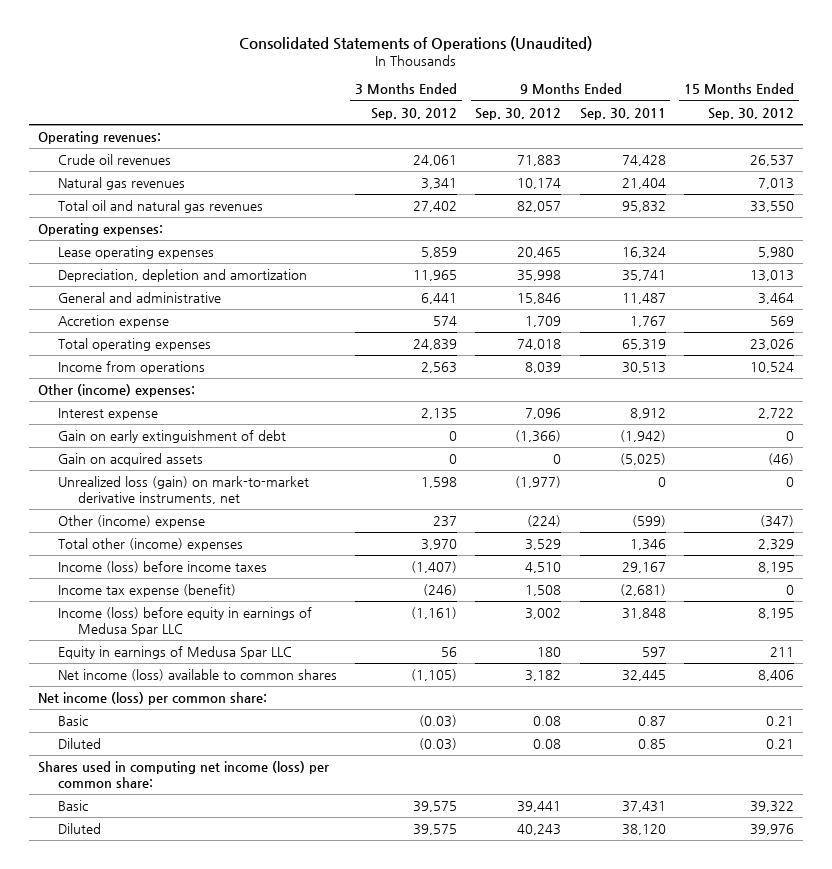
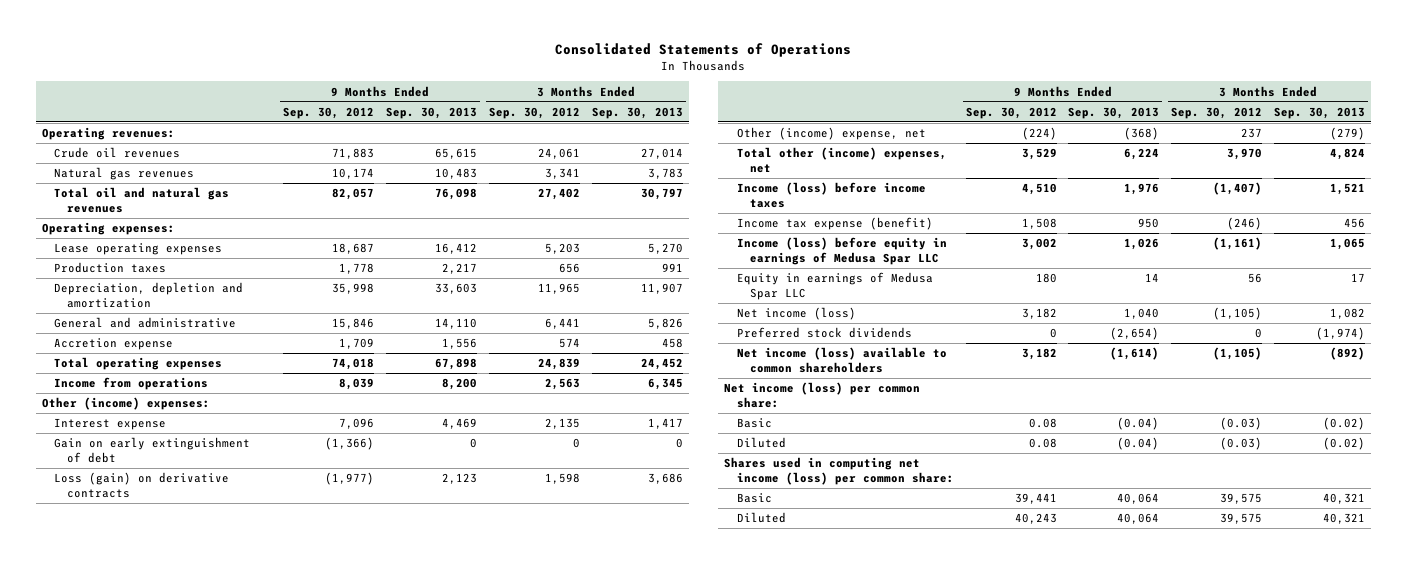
- Consolidated Statements of Operations (Unaudited)
+ Consolidated Statements of Operations
- | 3 Months Ended Sep. 30, 2012 | 9 Months Ended Sep. 30, 2012 | 9 Months Ended Sep. 30, 2011 | 15 Months Ended Sep. 30, 2012
+ | 9 Months Ended Sep. 30, 2012 | 9 Months Ended Sep. 30, 2013 | 3 Months Ended Sep. 30, 2012 | 3 Months Ended Sep. 30, 2013
- Lease operating expenses | 5,859 | 20,465 | 16,324 | 5,980
+ Lease operating expenses | 18,687 | 16,412 | 5,203 | 5,270
+ Production taxes | 1,778 | 2,217 | 656 | 991
- Gain on acquired assets | 0 | 0 | (5,025) | (46)
- Unrealized loss (gain) on mark-to-market derivative instruments, net | 1,598 | (1,977) | 0 | 0
- Other (income) expense | 237 | (224) | (599) | (347)
- Total other (income) expenses | 3,970 | 3,529 | 1,346 | 2,329
+ Loss (gain) on derivative contracts | (1,977) | 2,123 | 1,598 | 3,686
+ Other (income) expense, net | (224) | (368) | 237 | (279)
+ Total other (income) expenses, net | 3,529 | 6,224 | 3,970 | 4,824
- Net income (loss) available to common shares | (1,105) | 3,182 | 32,445 | 8,406
+ Net income (loss) | 3,182 | 1,040 | (1,105) | 1,082
+ Preferred stock dividends | 0 | (2,654) | 0 | (1,974)
+ Net income (loss) available to common shareholders | 3,182 | (1,614) | (1,105) | (892)

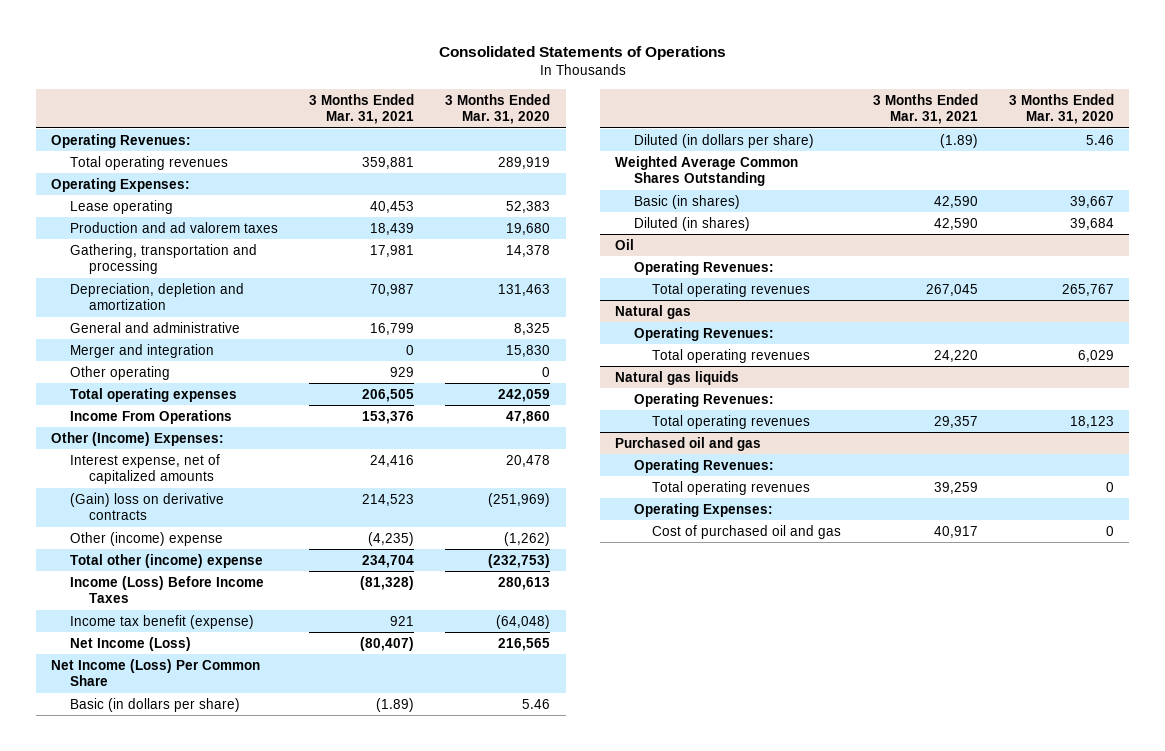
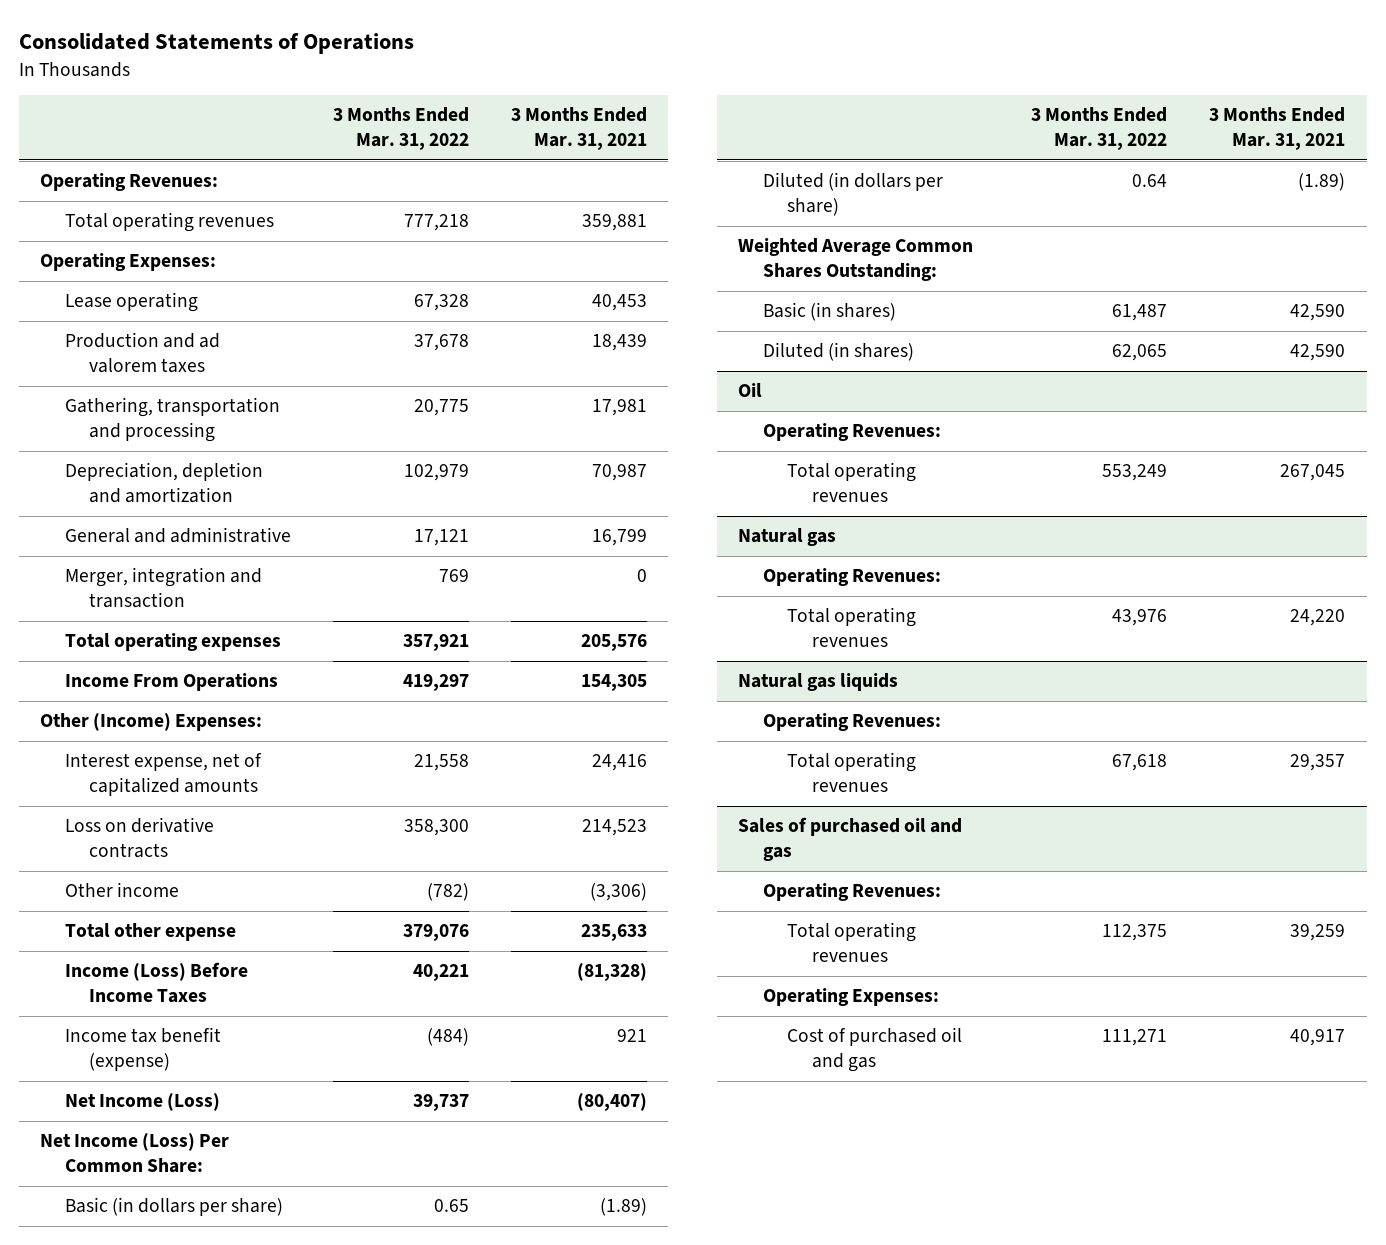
- | 3 Months Ended Mar. 31, 2021 | 3 Months Ended Mar. 31, 2020
+ | 3 Months Ended Mar. 31, 2022 | 3 Months Ended Mar. 31, 2021
- Merger and integration | 0 | 15,830
- Other operating | 929 | 0
- Total operating expenses | 206,505 | 242,059
- Income From Operations | 153,376 | 47,860
+ Merger, integration and transaction | 769 | 0
+ Total operating expenses | 357,921 | 205,576
+ Income From Operations | 419,297 | 154,305
- (Gain) loss on derivative contracts | 214,523 | (251,969)
- Other (income) expense | (4,235) | (1,262)
- Total other (income) expense | 234,704 | (232,753)
+ Loss on derivative contracts | 358,300 | 214,523
+ Other income | (782) | (3,306)
+ Total other expense | 379,076 | 235,633
- Net Income (Loss) Per Common Share
+ Net Income (Loss) Per Common Share:
- Weighted Average Common Shares Outstanding
+ Weighted Average Common Shares Outstanding:
- Purchased oil and gas
+ Sales of purchased oil and gas

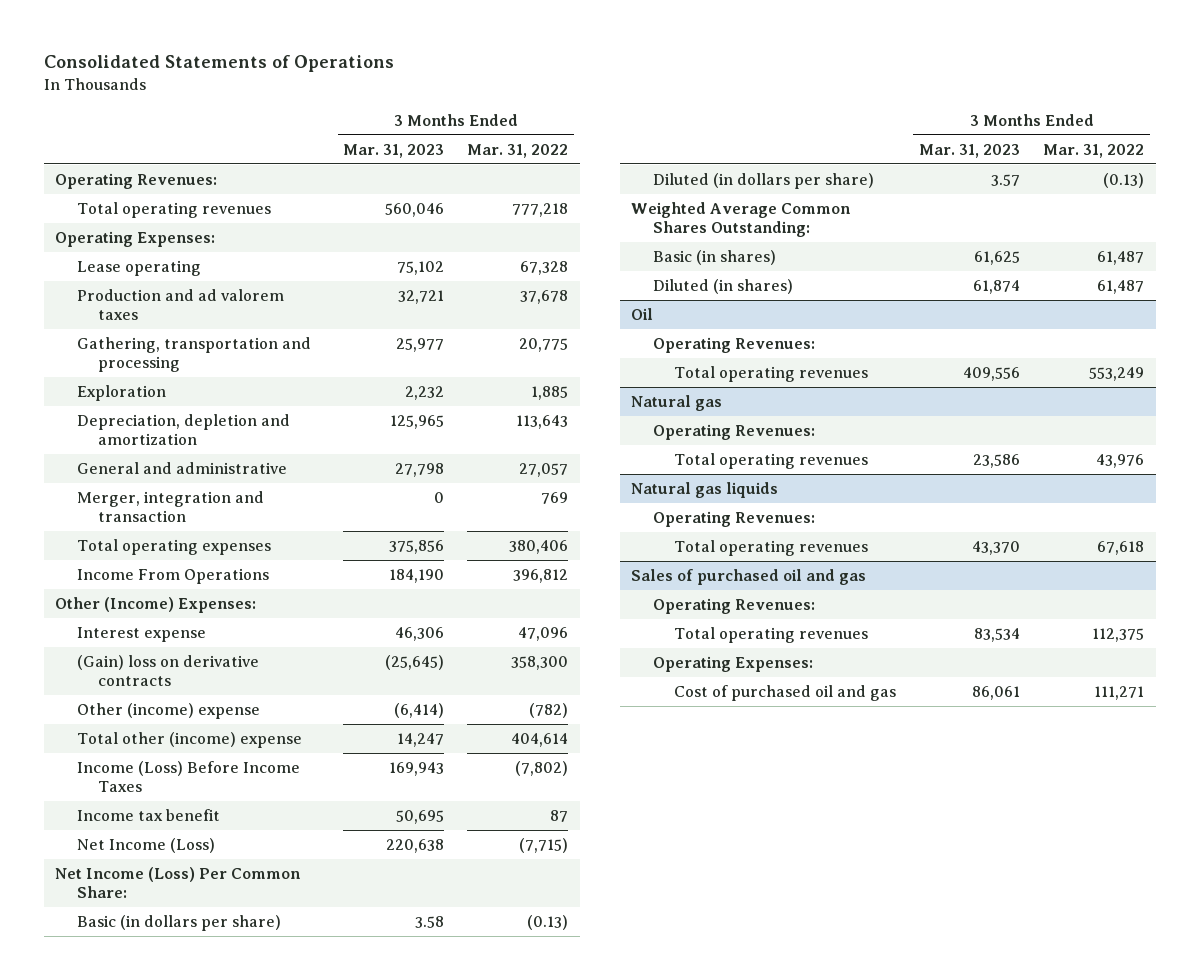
- | 3 Months Ended Mar. 31, 2022 | 3 Months Ended Mar. 31, 2021
+ | 3 Months Ended Mar. 31, 2023 | 3 Months Ended Mar. 31, 2022
- Depreciation, depletion and amortization | 102,979 | 70,987
- General and administrative | 17,121 | 16,799
+ Exploration | 2,232 | 1,885
+ Depreciation, depletion and amortization | 125,965 | 113,643
+ General and administrative | 27,798 | 27,057
- Total operating expenses | 357,921 | 205,576
- Income From Operations | 419,297 | 154,305
+ Total operating expenses | 375,856 | 380,406
+ Income From Operations | 184,190 | 396,812
- Interest expense, net of capitalized amounts | 21,558 | 24,416
- Loss on derivative contracts | 358,300 | 214,523
- Other income | (782) | (3,306)
- Total other expense | 379,076 | 235,633
- Income (Loss) Before Income Taxes | 40,221 | (81,328)
- Income tax benefit (expense) | (484) | 921
- Net Income (Loss) | 39,737 | (80,407)
+ Interest expense | 46,306 | 47,096
+ (Gain) loss on derivative contracts | (25,645) | 358,300
+ Other (income) expense | (6,414) | (782)
+ Total other (income) expense | 14,247 | 404,614
+ Income (Loss) Before Income Taxes | 169,943 | (7,802)
+ Income tax benefit | 50,695 | 87
+ Net Income (Loss) | 220,638 | (7,715)
- Basic (in dollars per share) | 0.65 | (1.89)
- Diluted (in dollars per share) | 0.64 | (1.89)
+ Basic (in dollars per share) | 3.58 | (0.13)
+ Diluted (in dollars per share) | 3.57 | (0.13)
- Diluted (in shares) | 62,065 | 42,590
+ Diluted (in shares) | 61,874 | 61,487

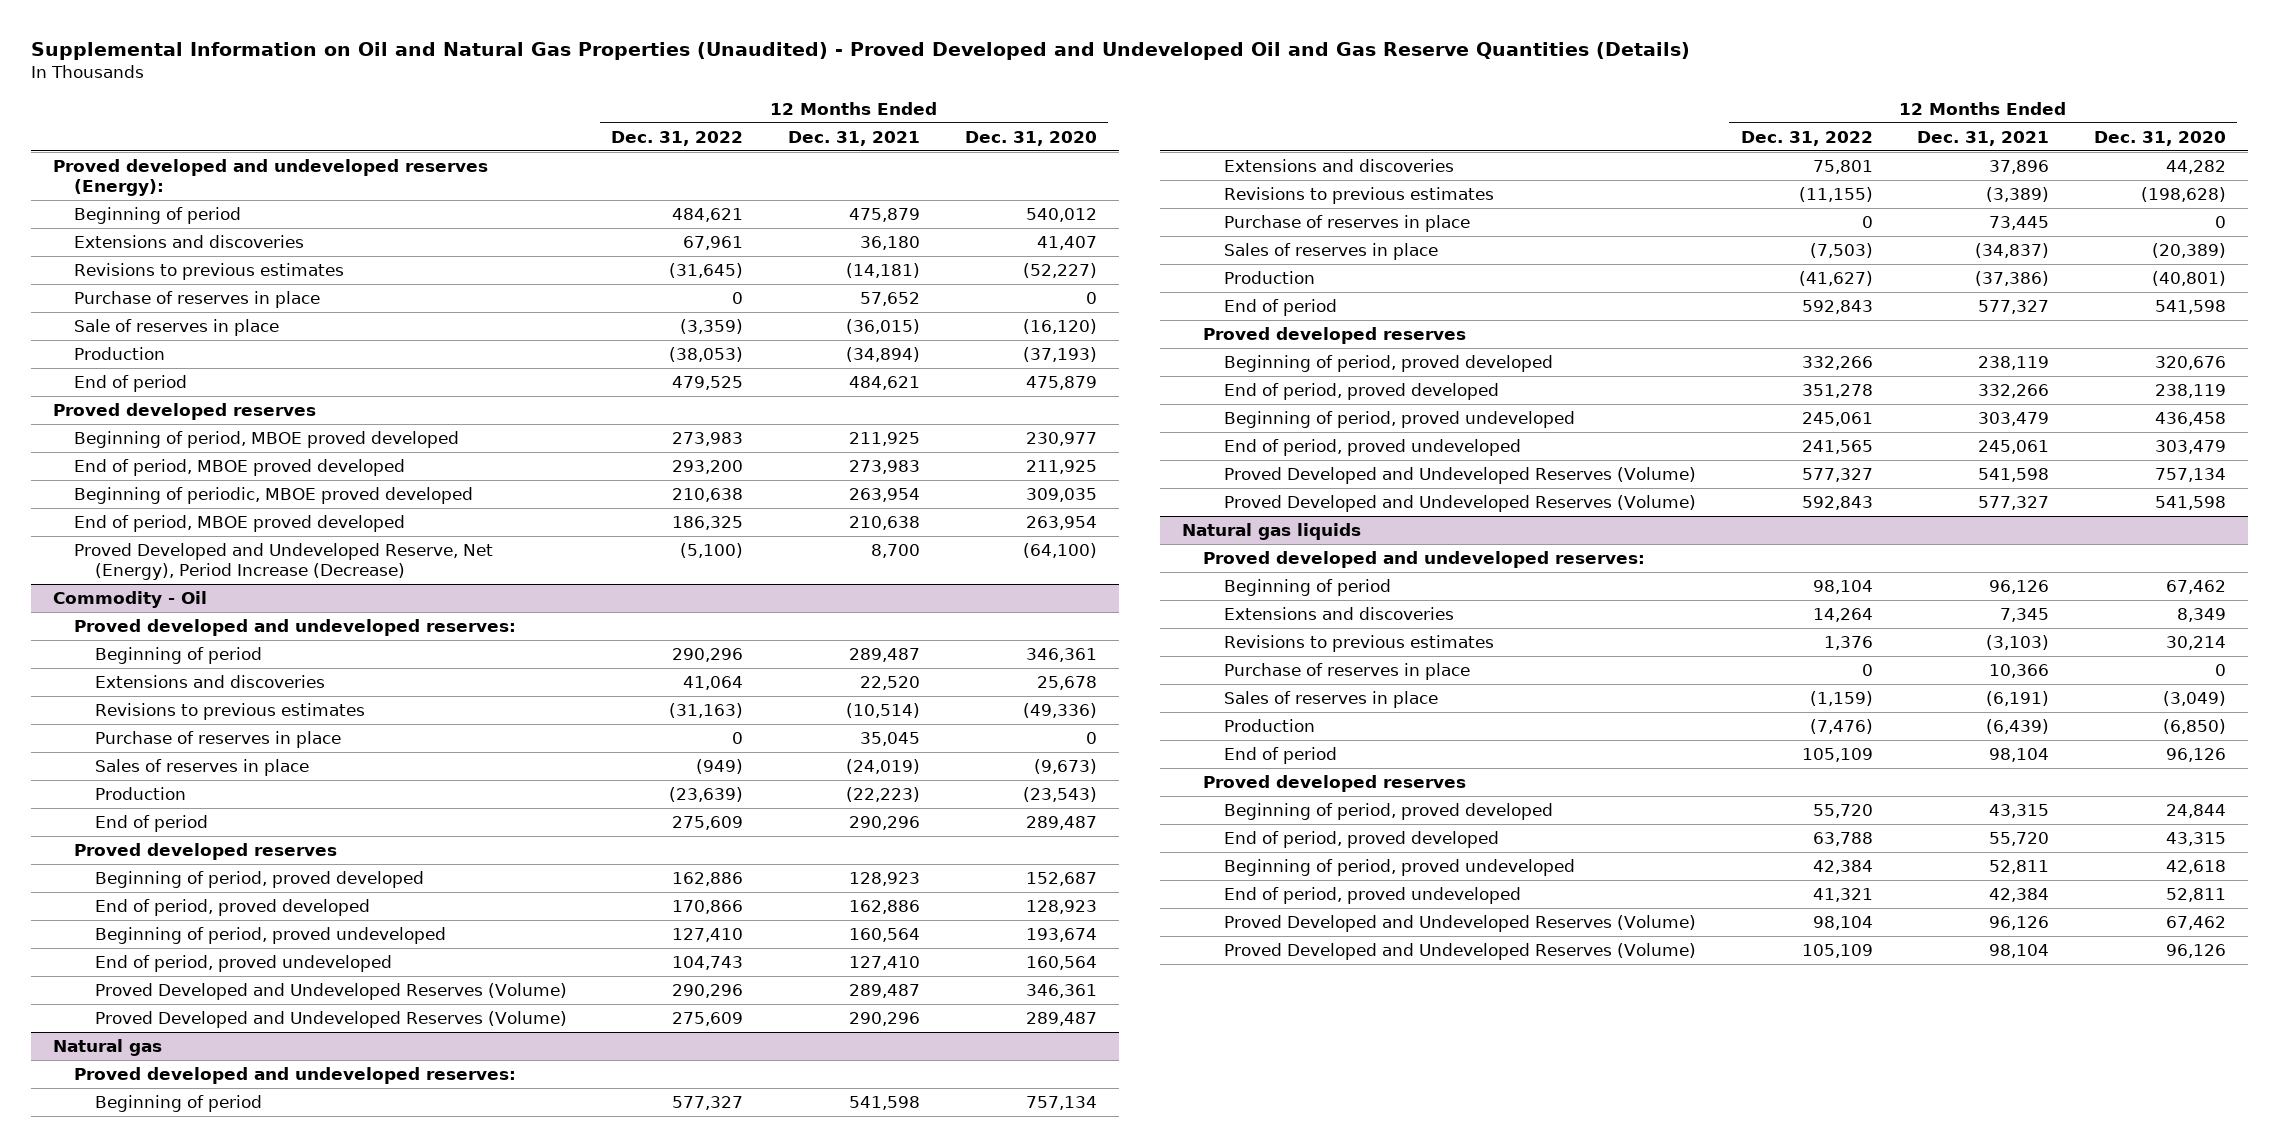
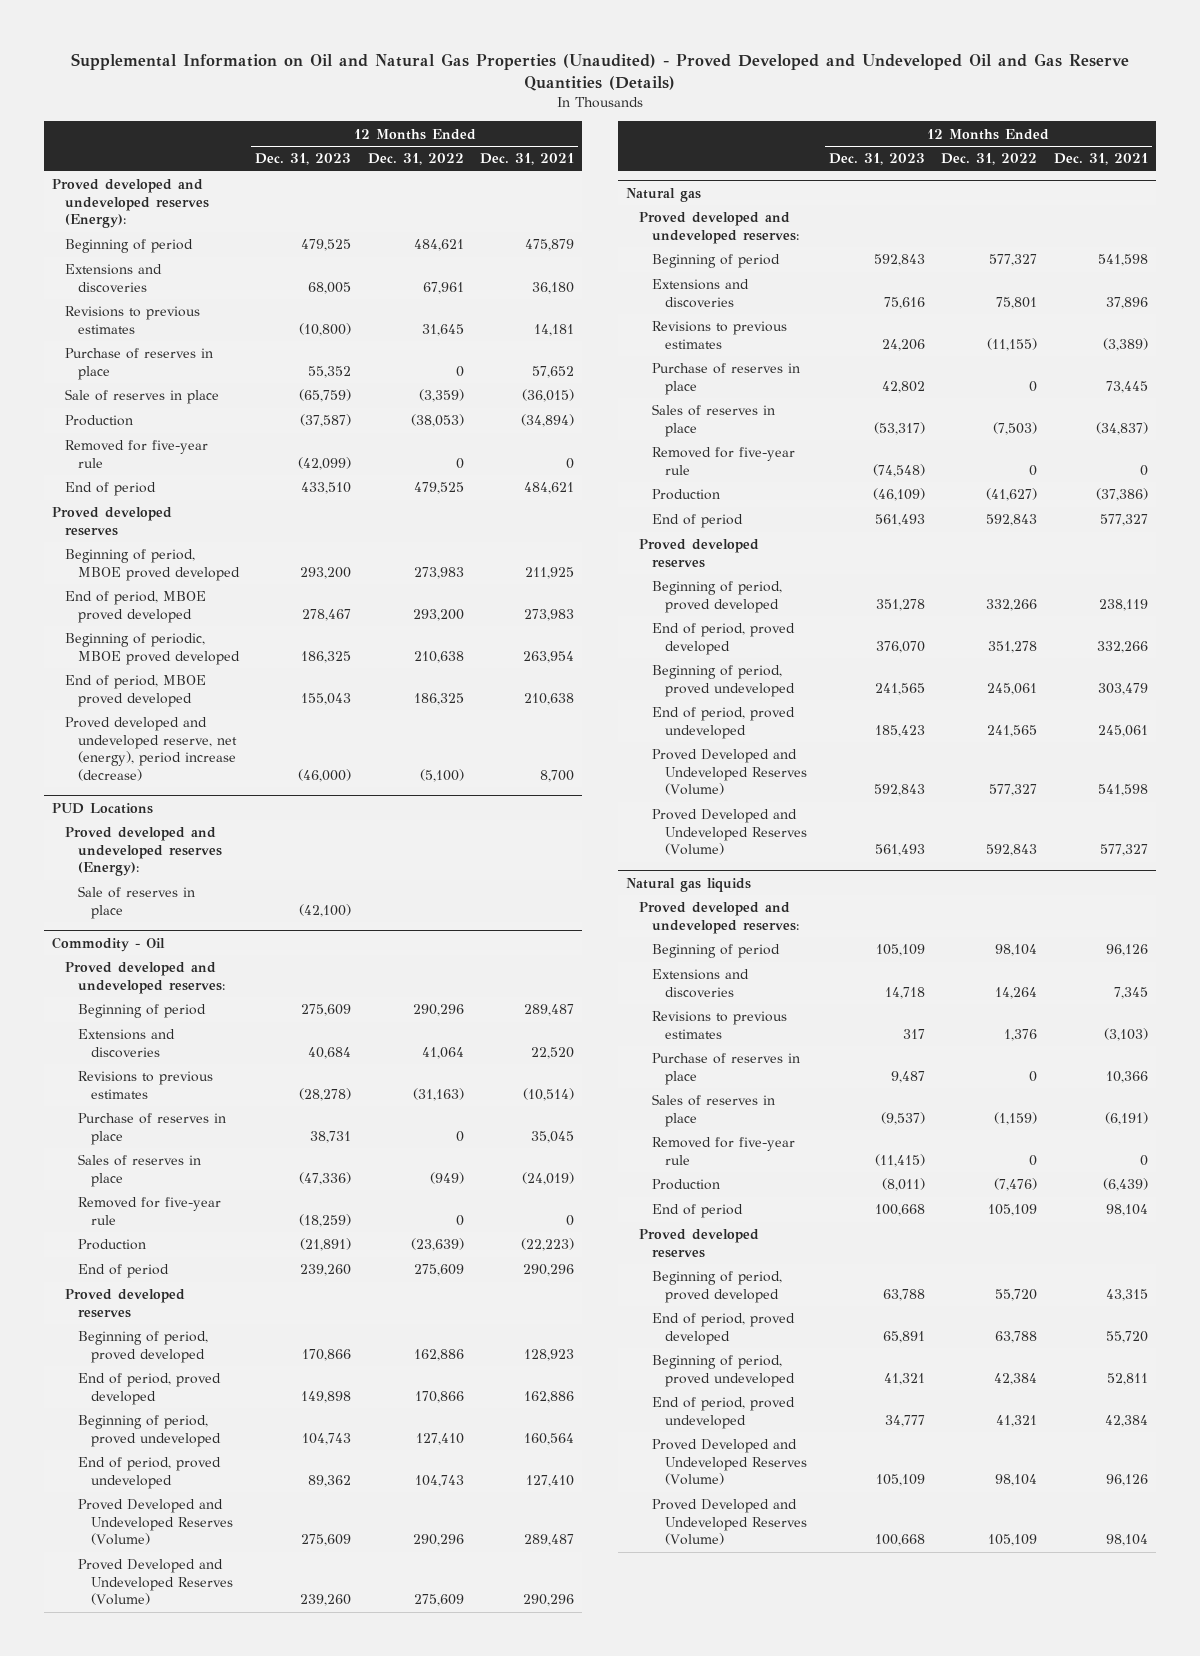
- | 12 Months Ended Dec. 31, 2022 | 12 Months Ended Dec. 31, 2021 | 12 Months Ended Dec. 31, 2020
+ | 12 Months Ended Dec. 31, 2023 | 12 Months Ended Dec. 31, 2022 | 12 Months Ended Dec. 31, 2021
- Revisions to previous estimates | (31,645) | (14,181) | (52,227)
+ Revisions to previous estimates | (10,800) | 31,645 | 14,181
+ Removed for five-year rule | (42,099) | 0 | 0
- Proved Developed and Undeveloped Reserve, Net (Energy), Period Increase (Decrease) | (5,100) | 8,700 | (64,100)
+ Proved developed and undeveloped reserve, net (energy), period increase (decrease) | (46,000) | (5,100) | 8,700
+ PUD Locations
+ Proved developed and undeveloped reserves (Energy):
+ Sale of reserves in place | (42,100) | |
@ Commodity - Oil
+ Removed for five-year rule | (18,259) | 0 | 0
@ Natural gas
+ Removed for five-year rule | (74,548) | 0 | 0
@ Natural gas liquids
+ Removed for five-year rule | (11,415) | 0 | 0

